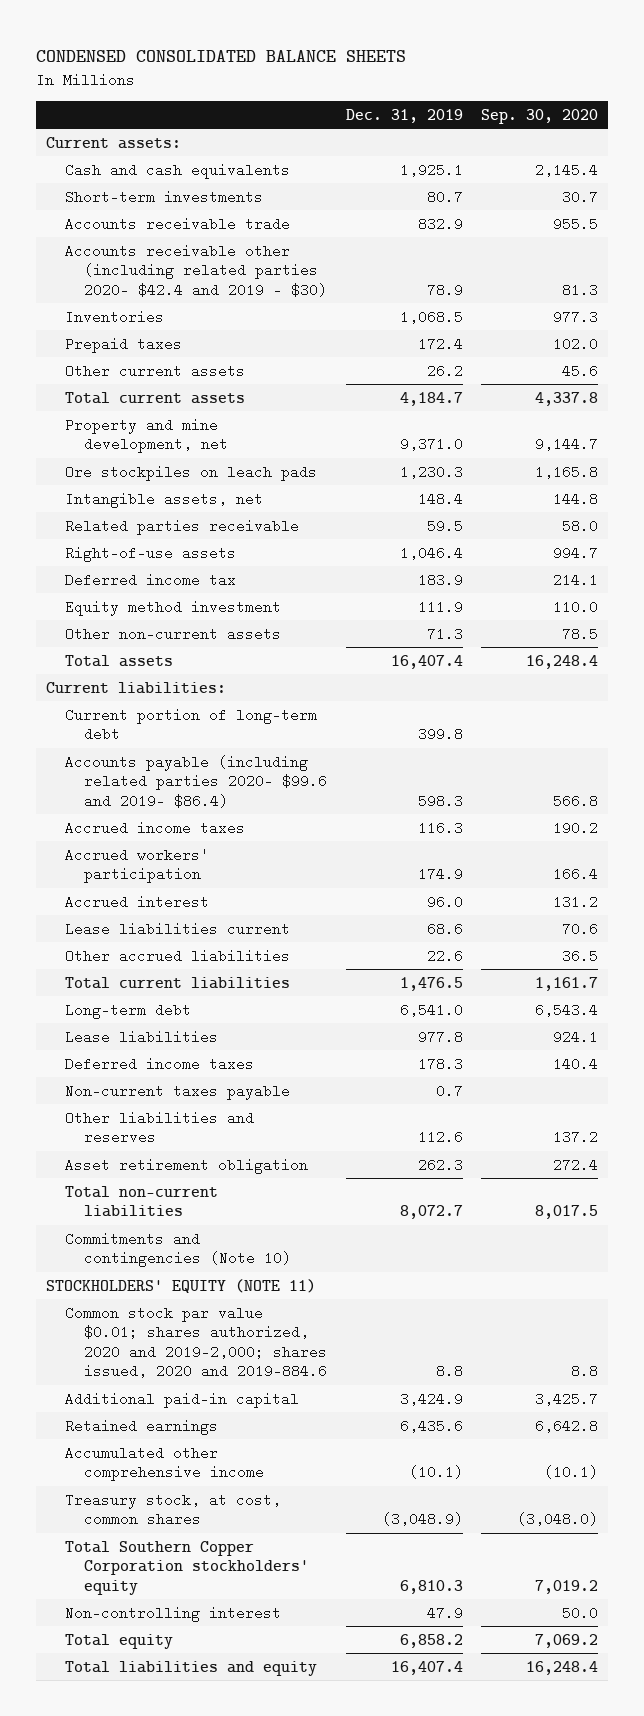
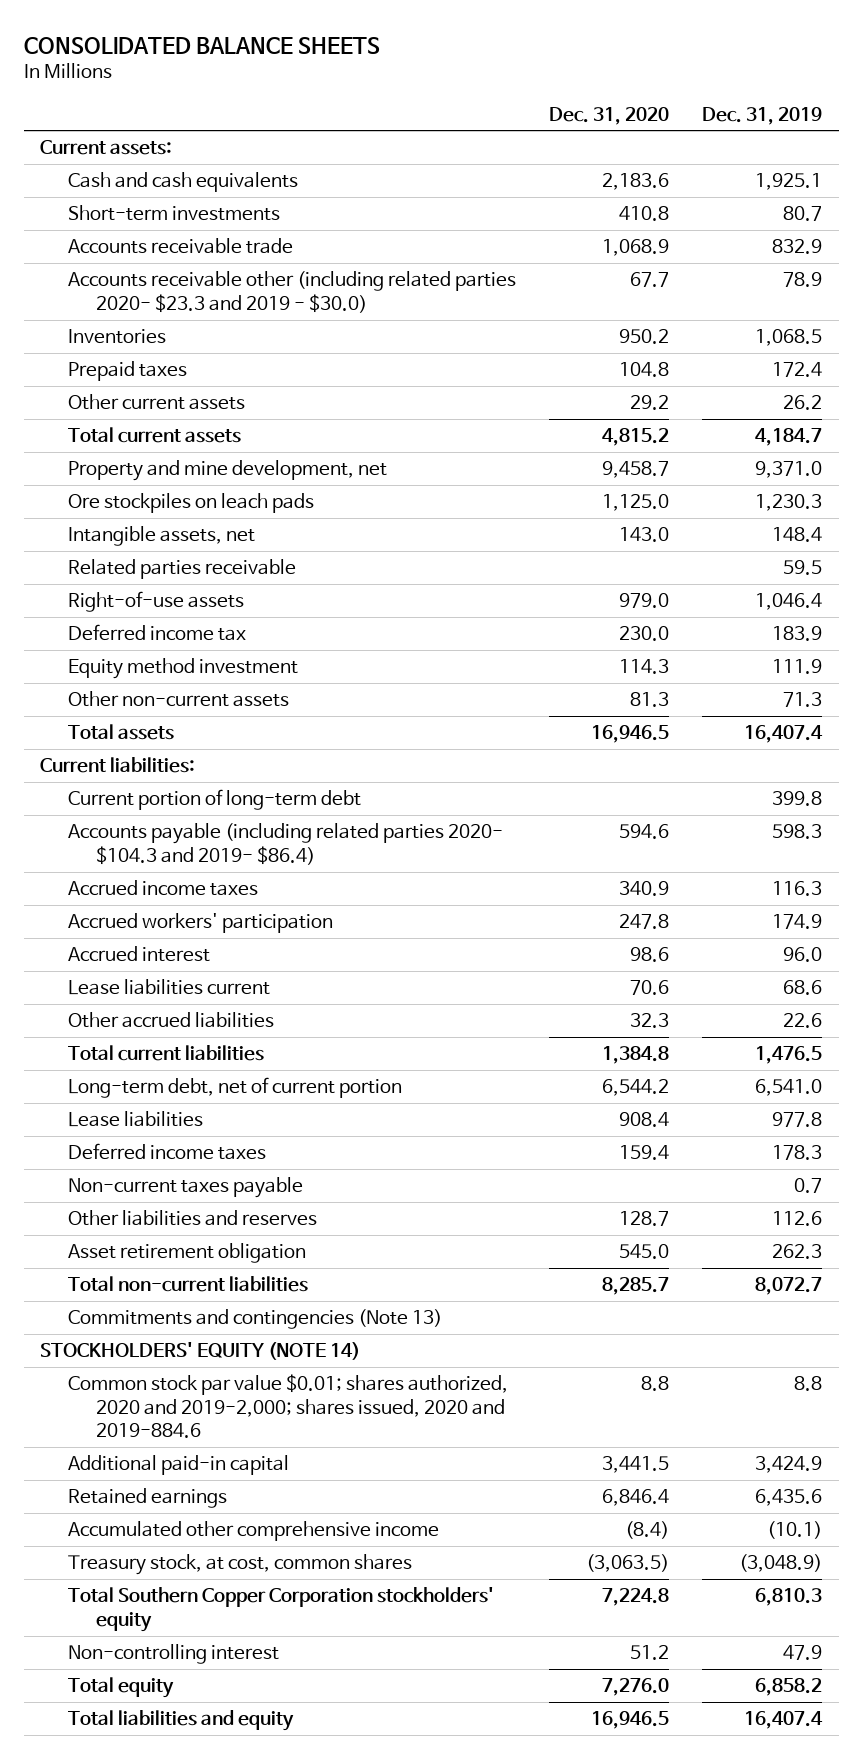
- CONDENSED CONSOLIDATED BALANCE SHEETS
+ CONSOLIDATED BALANCE SHEETS
- | Dec. 31, 2019 | Sep. 30, 2020
+ | Dec. 31, 2020 | Dec. 31, 2019
- Accounts receivable other (including related parties 2020- $42.4 and 2019 - $30) | 78.9 | 81.3
+ Accounts receivable other (including related parties 2020- $23.3 and 2019 - $30.0) | 67.7 | 78.9
- Accounts payable (including related parties 2020- $99.6 and 2019- $86.4) | 598.3 | 566.8
+ Accounts payable (including related parties 2020- $104.3 and 2019- $86.4) | 594.6 | 598.3
- Long-term debt | 6,541.0 | 6,543.4
+ Long-term debt, net of current portion | 6,544.2 | 6,541.0
- Commitments and contingencies (Note 10)
- STOCKHOLDERS' EQUITY (NOTE 11)
+ Commitments and contingencies (Note 13)
+ STOCKHOLDERS' EQUITY (NOTE 14)

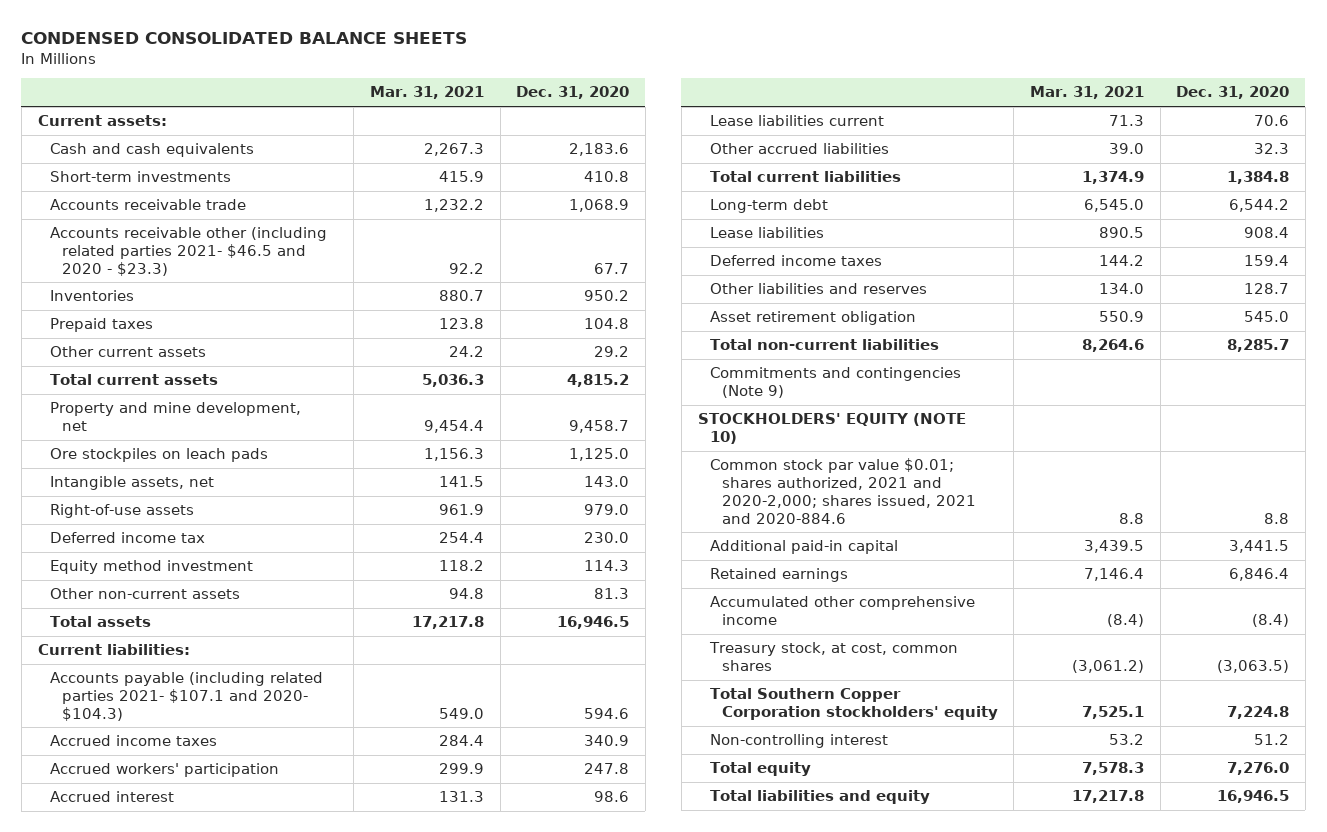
- CONSOLIDATED BALANCE SHEETS
+ CONDENSED CONSOLIDATED BALANCE SHEETS
- | Dec. 31, 2020 | Dec. 31, 2019
+ | Mar. 31, 2021 | Dec. 31, 2020
- Accounts receivable other (including related parties 2020- $23.3 and 2019 - $30.0) | 67.7 | 78.9
+ Accounts receivable other (including related parties 2021- $46.5 and 2020 - $23.3) | 92.2 | 67.7
- Related parties receivable | | 59.5
- Current portion of long-term debt | | 399.8
- Accounts payable (including related parties 2020- $104.3 and 2019- $86.4) | 594.6 | 598.3
+ Accounts payable (including related parties 2021- $107.1 and 2020- $104.3) | 549.0 | 594.6
- Long-term debt, net of current portion | 6,544.2 | 6,541.0
+ Long-term debt | 6,545.0 | 6,544.2
- Non-current taxes payable | | 0.7
- Commitments and contingencies (Note 13)
- STOCKHOLDERS' EQUITY (NOTE 14)
- Common stock par value $0.01; shares authorized, 2020 and 2019-2,000; shares issued, 2020 and 2019-884.6 | 8.8 | 8.8
+ Commitments and contingencies (Note 9)
+ STOCKHOLDERS' EQUITY (NOTE 10)
+ Common stock par value $0.01; shares authorized, 2021 and 2020-2,000; shares issued, 2021 and 2020-884.6 | 8.8 | 8.8

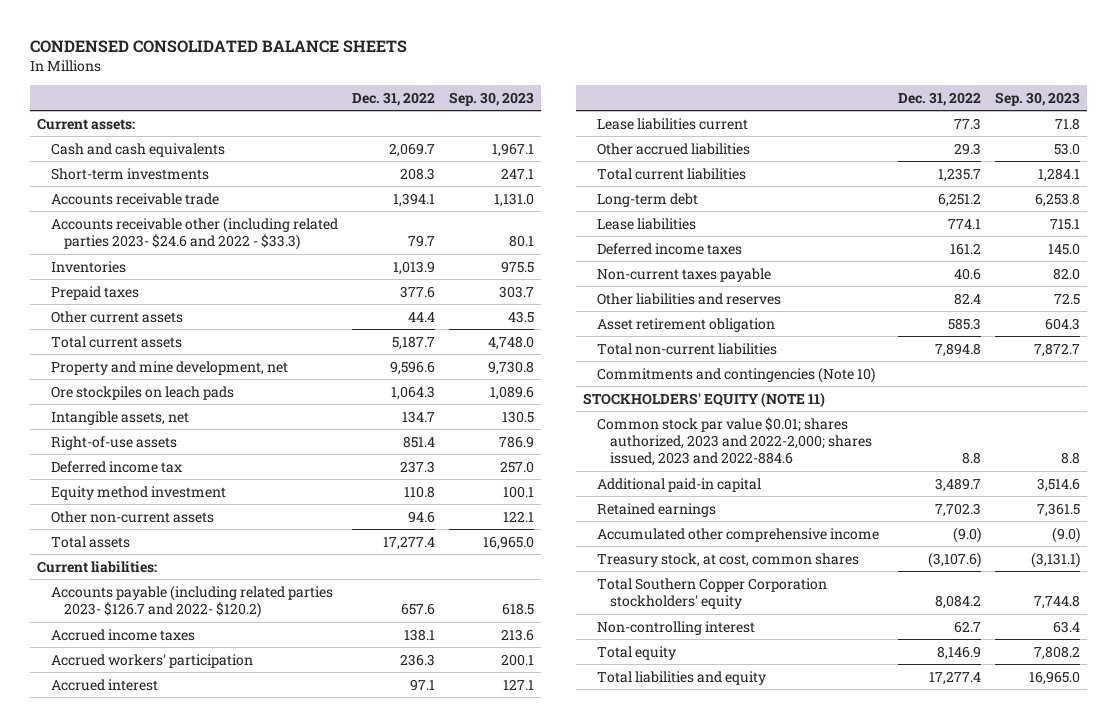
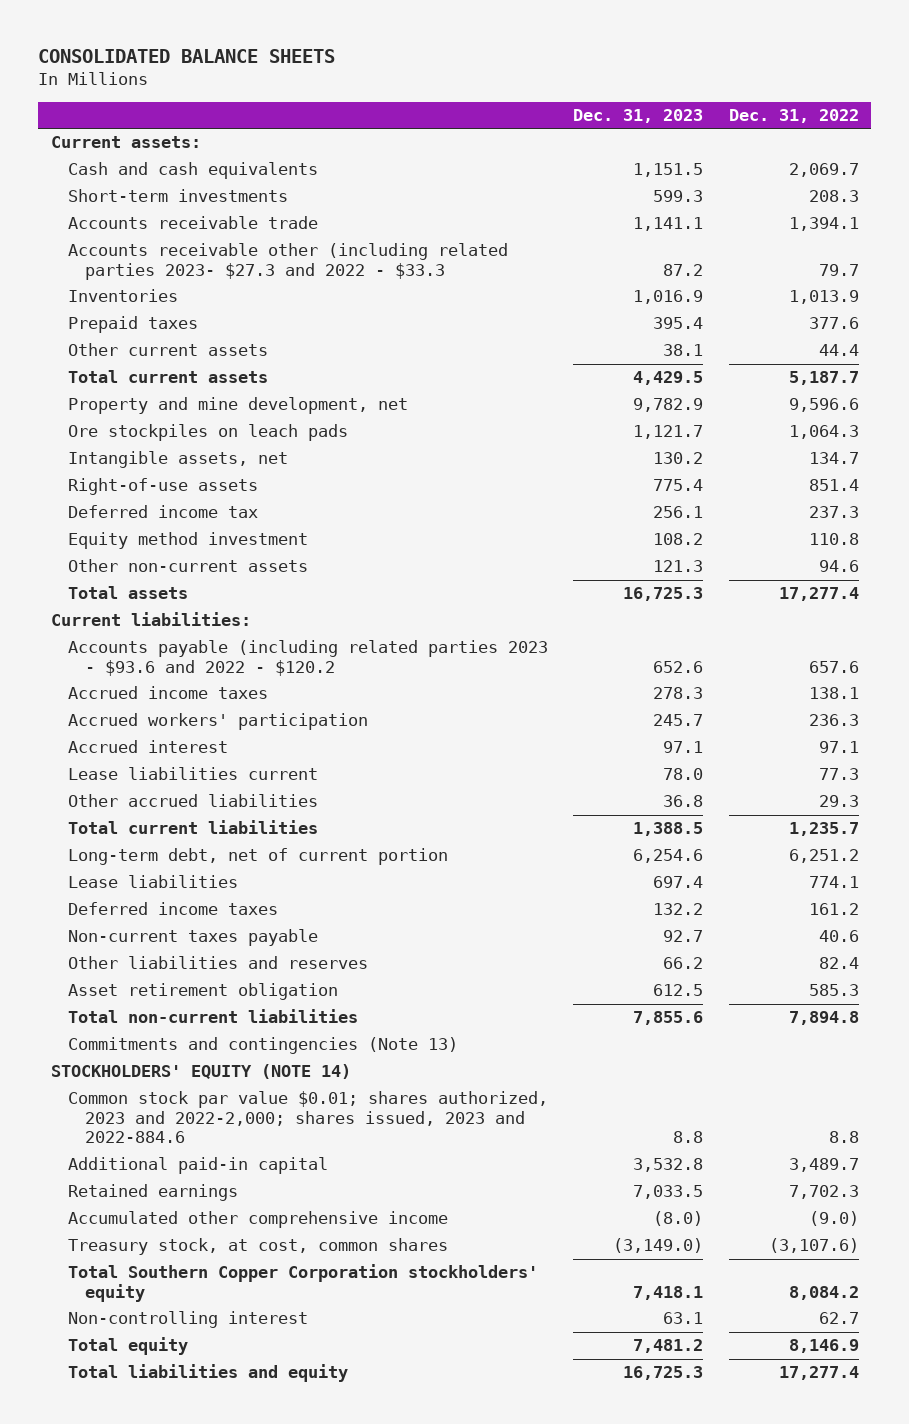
- CONDENSED CONSOLIDATED BALANCE SHEETS
+ CONSOLIDATED BALANCE SHEETS
- | Dec. 31, 2022 | Sep. 30, 2023
+ | Dec. 31, 2023 | Dec. 31, 2022
- Accounts receivable other (including related parties 2023- $24.6 and 2022 - $33.3) | 79.7 | 80.1
+ Accounts receivable other (including related parties 2023- $27.3 and 2022 - $33.3 | 87.2 | 79.7
- Accounts payable (including related parties 2023- $126.7 and 2022- $120.2) | 657.6 | 618.5
+ Accounts payable (including related parties 2023 - $93.6 and 2022 - $120.2 | 652.6 | 657.6
- Long-term debt | 6,251.2 | 6,253.8
+ Long-term debt, net of current portion | 6,254.6 | 6,251.2
- Commitments and contingencies (Note 10)
- STOCKHOLDERS' EQUITY (NOTE 11)
+ Commitments and contingencies (Note 13)
+ STOCKHOLDERS' EQUITY (NOTE 14)

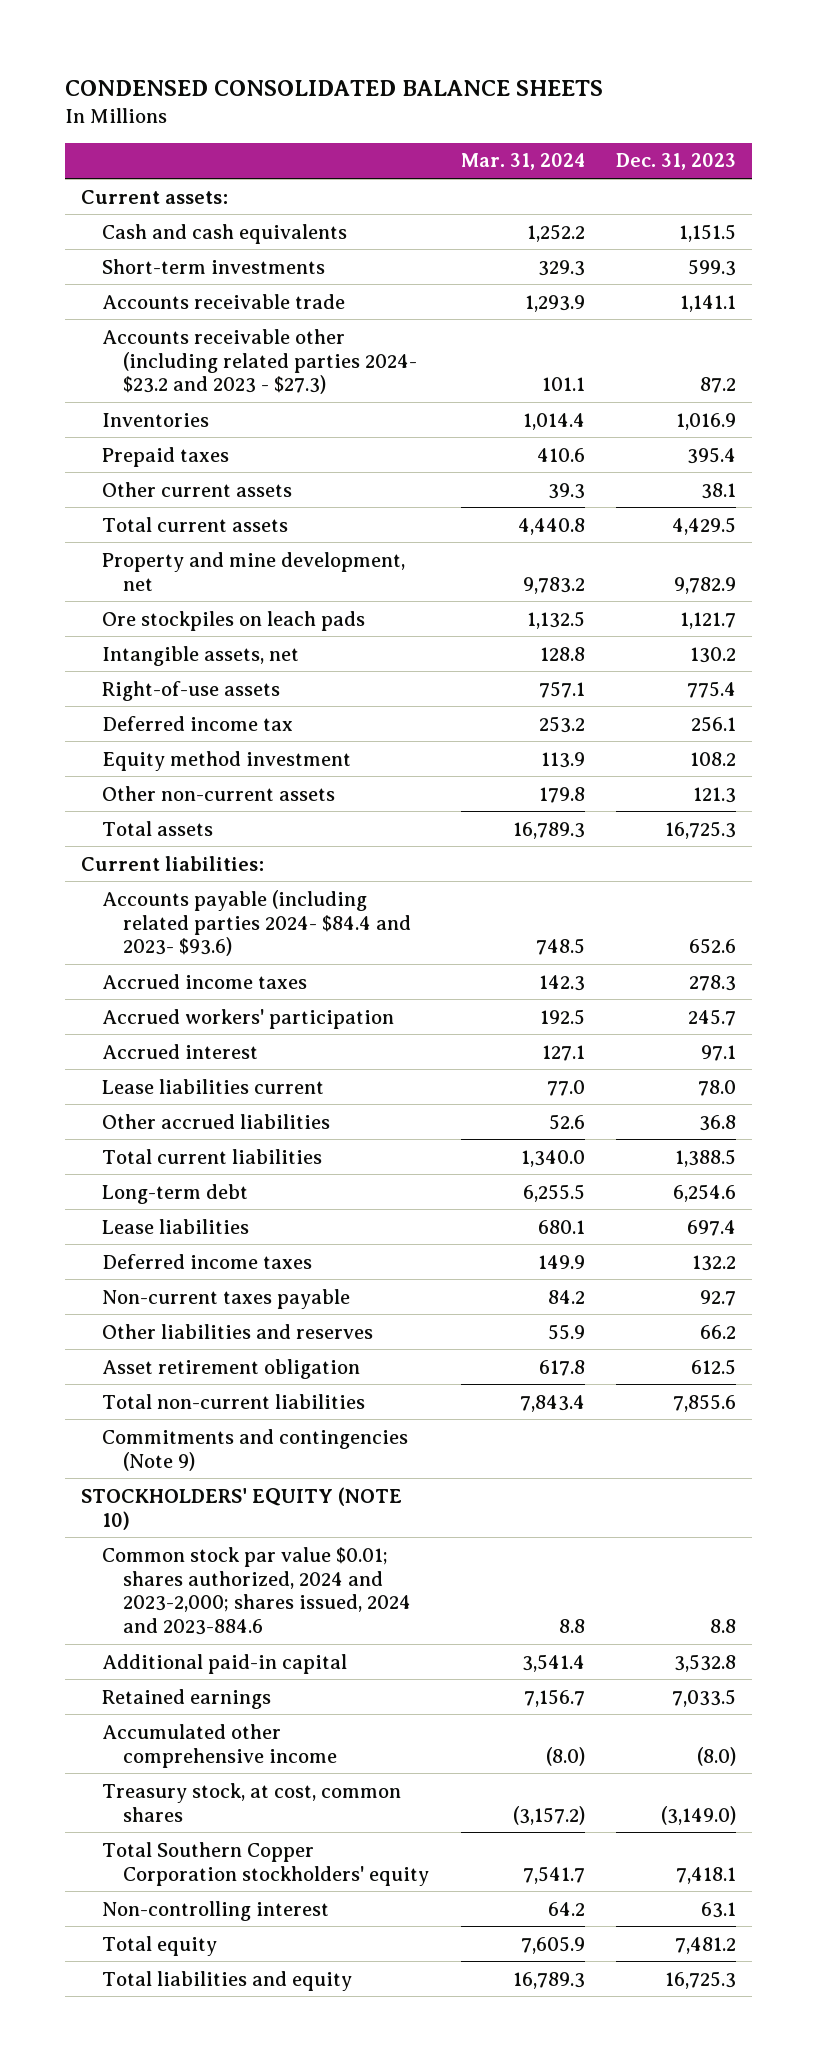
- CONSOLIDATED BALANCE SHEETS
+ CONDENSED CONSOLIDATED BALANCE SHEETS
- | Dec. 31, 2023 | Dec. 31, 2022
+ | Mar. 31, 2024 | Dec. 31, 2023
- Accounts receivable other (including related parties 2023- $27.3 and 2022 - $33.3 | 87.2 | 79.7
+ Accounts receivable other (including related parties 2024- $23.2 and 2023 - $27.3) | 101.1 | 87.2
- Accounts payable (including related parties 2023 - $93.6 and 2022 - $120.2 | 652.6 | 657.6
+ Accounts payable (including related parties 2024- $84.4 and 2023- $93.6) | 748.5 | 652.6
- Long-term debt, net of current portion | 6,254.6 | 6,251.2
+ Long-term debt | 6,255.5 | 6,254.6
- Commitments and contingencies (Note 13)
- STOCKHOLDERS' EQUITY (NOTE 14)
- Common stock par value $0.01; shares authorized, 2023 and 2022-2,000; shares issued, 2023 and 2022-884.6 | 8.8 | 8.8
+ Commitments and contingencies (Note 9)
+ STOCKHOLDERS' EQUITY (NOTE 10)
+ Common stock par value $0.01; shares authorized, 2024 and 2023-2,000; shares issued, 2024 and 2023-884.6 | 8.8 | 8.8

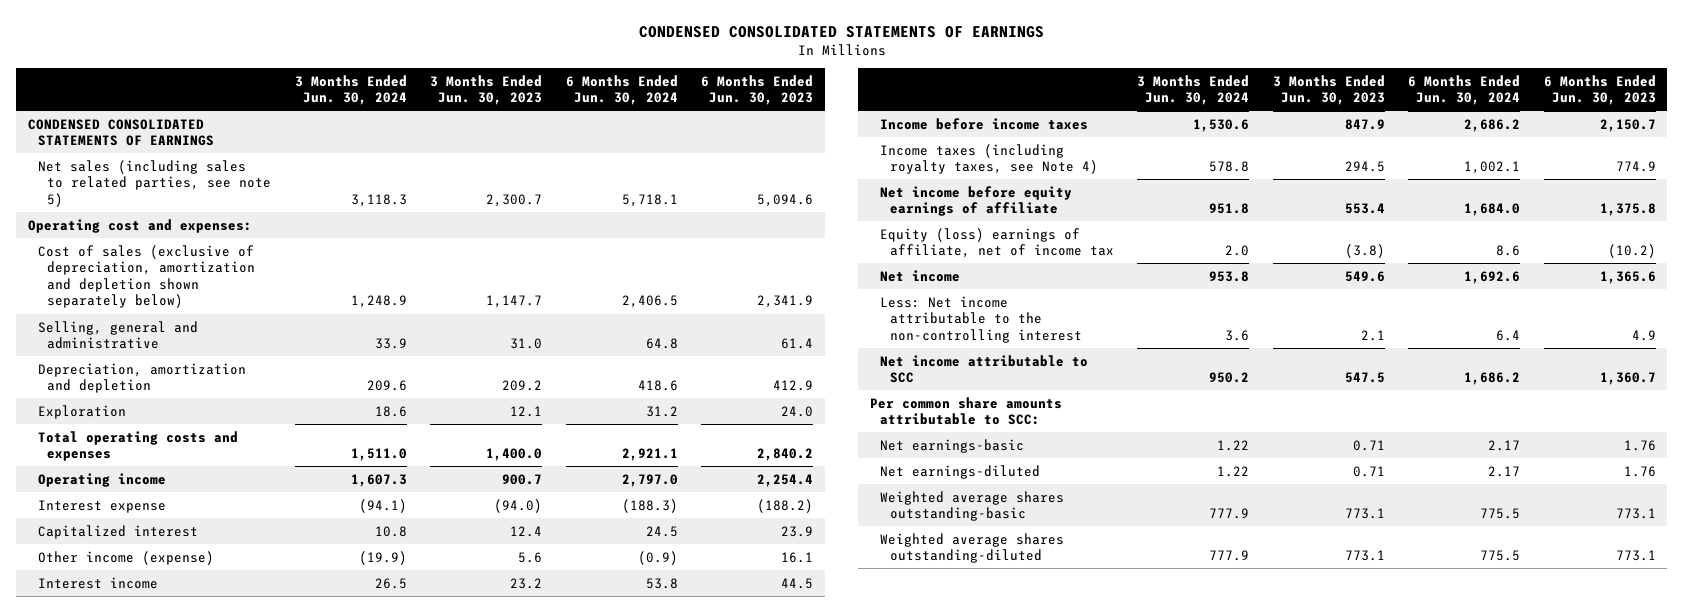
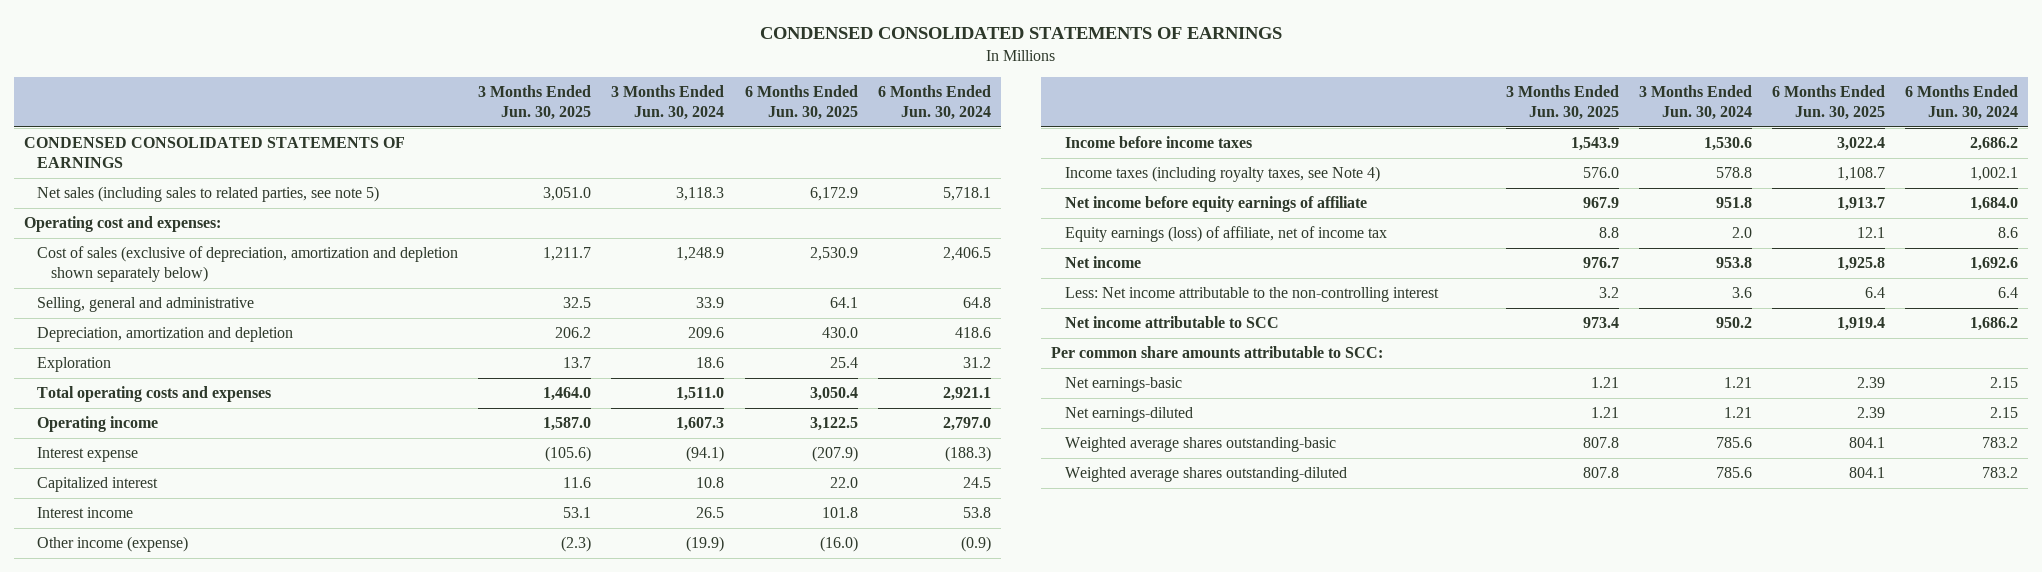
- | 3 Months Ended Jun. 30, 2024 | 3 Months Ended Jun. 30, 2023 | 6 Months Ended Jun. 30, 2024 | 6 Months Ended Jun. 30, 2023
+ | 3 Months Ended Jun. 30, 2025 | 3 Months Ended Jun. 30, 2024 | 6 Months Ended Jun. 30, 2025 | 6 Months Ended Jun. 30, 2024
moved down: Other income (expense) | (2.3) | (19.9) | (16.0) | (0.9)
- Equity (loss) earnings of affiliate, net of income tax | 2.0 | (3.8) | 8.6 | (10.2)
+ Equity earnings (loss) of affiliate, net of income tax | 8.8 | 2.0 | 12.1 | 8.6
- Net earnings-basic | 1.22 | 0.71 | 2.17 | 1.76
- Net earnings-diluted | 1.22 | 0.71 | 2.17 | 1.76
- Weighted average shares outstanding-basic | 777.9 | 773.1 | 775.5 | 773.1
- Weighted average shares outstanding-diluted | 777.9 | 773.1 | 775.5 | 773.1
+ Net earnings-basic | 1.21 | 1.21 | 2.39 | 2.15
+ Net earnings-diluted | 1.21 | 1.21 | 2.39 | 2.15
+ Weighted average shares outstanding-basic | 807.8 | 785.6 | 804.1 | 783.2
+ Weighted average shares outstanding-diluted | 807.8 | 785.6 | 804.1 | 783.2

